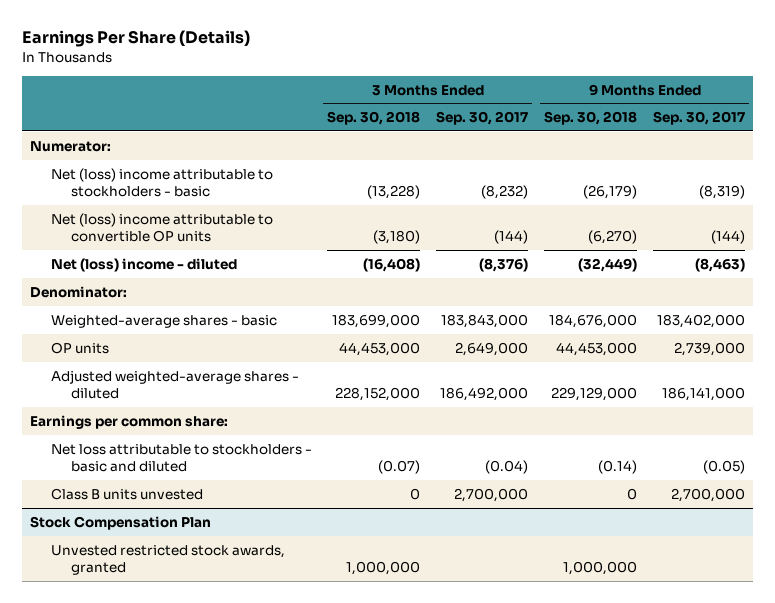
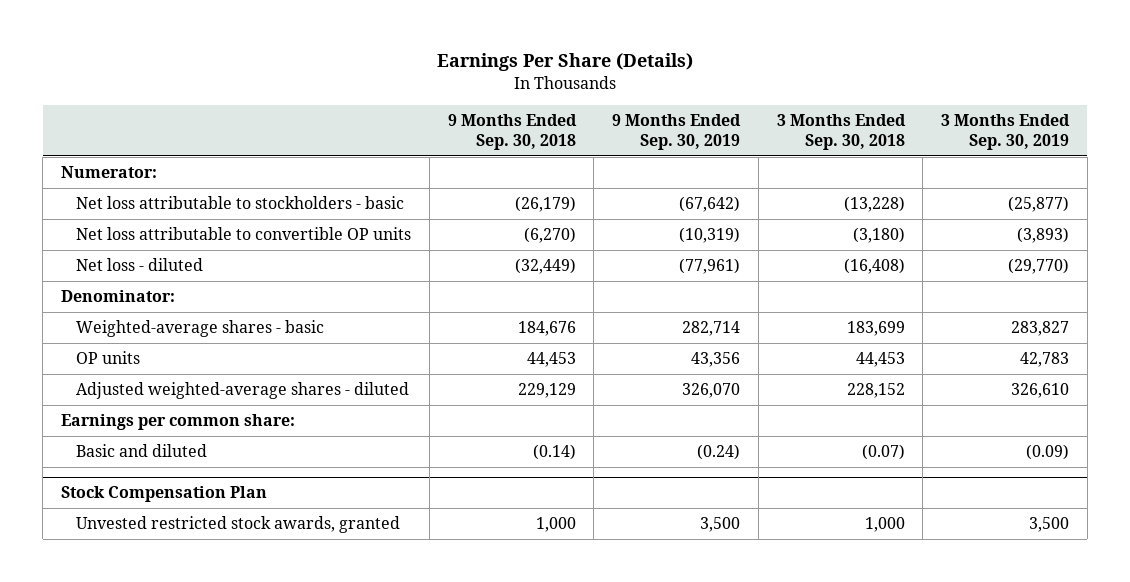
- | 3 Months Ended Sep. 30, 2018 | 3 Months Ended Sep. 30, 2017 | 9 Months Ended Sep. 30, 2018 | 9 Months Ended Sep. 30, 2017
+ | 9 Months Ended Sep. 30, 2018 | 9 Months Ended Sep. 30, 2019 | 3 Months Ended Sep. 30, 2018 | 3 Months Ended Sep. 30, 2019
- Net (loss) income attributable to stockholders - basic | (13,228) | (8,232) | (26,179) | (8,319)
- Net (loss) income attributable to convertible OP units | (3,180) | (144) | (6,270) | (144)
- Net (loss) income - diluted | (16,408) | (8,376) | (32,449) | (8,463)
+ Net loss attributable to stockholders - basic | (26,179) | (67,642) | (13,228) | (25,877)
+ Net loss attributable to convertible OP units | (6,270) | (10,319) | (3,180) | (3,893)
+ Net loss - diluted | (32,449) | (77,961) | (16,408) | (29,770)
- Weighted-average shares - basic | 183,699,000 | 183,843,000 | 184,676,000 | 183,402,000
- OP units | 44,453,000 | 2,649,000 | 44,453,000 | 2,739,000
- Adjusted weighted-average shares - diluted | 228,152,000 | 186,492,000 | 229,129,000 | 186,141,000
+ Weighted-average shares - basic | 184,676 | 282,714 | 183,699 | 283,827
+ OP units | 44,453 | 43,356 | 44,453 | 42,783
+ Adjusted weighted-average shares - diluted | 229,129 | 326,070 | 228,152 | 326,610
- Net loss attributable to stockholders - basic and diluted | (0.07) | (0.04) | (0.14) | (0.05)
- Class B units unvested | 0 | 2,700,000 | 0 | 2,700,000
+ Basic and diluted | (0.14) | (0.24) | (0.07) | (0.09)
@ Stock Compensation Plan
- Unvested restricted stock awards, granted | 1,000,000 | | 1,000,000 |
+ Unvested restricted stock awards, granted | 1,000 | 3,500 | 1,000 | 3,500

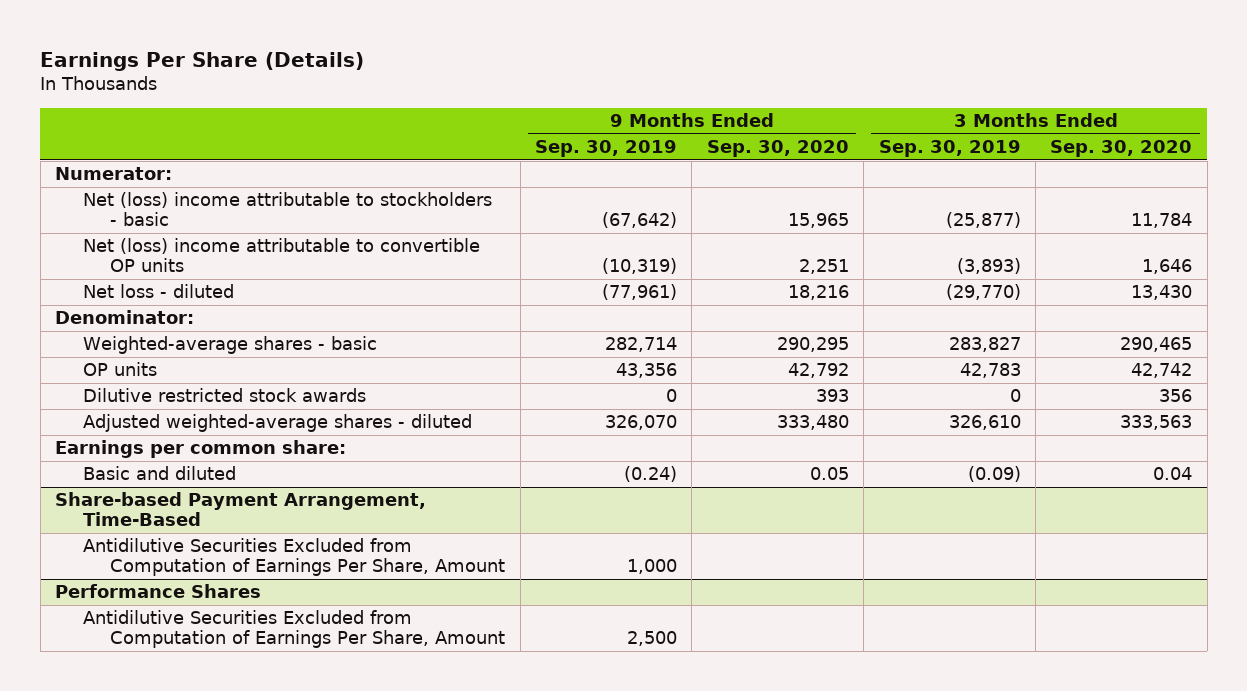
- | 9 Months Ended Sep. 30, 2018 | 9 Months Ended Sep. 30, 2019 | 3 Months Ended Sep. 30, 2018 | 3 Months Ended Sep. 30, 2019
+ | 9 Months Ended Sep. 30, 2019 | 9 Months Ended Sep. 30, 2020 | 3 Months Ended Sep. 30, 2019 | 3 Months Ended Sep. 30, 2020
- Net loss attributable to stockholders - basic | (26,179) | (67,642) | (13,228) | (25,877)
- Net loss attributable to convertible OP units | (6,270) | (10,319) | (3,180) | (3,893)
+ Net (loss) income attributable to stockholders - basic | (67,642) | 15,965 | (25,877) | 11,784
+ Net (loss) income attributable to convertible OP units | (10,319) | 2,251 | (3,893) | 1,646
+ Dilutive restricted stock awards | 0 | 393 | 0 | 356
- Stock Compensation Plan
- Unvested restricted stock awards, granted | 1,000 | 3,500 | 1,000 | 3,500
+ Share-based Payment Arrangement, Time-Based
+ Antidilutive Securities Excluded from Computation of Earnings Per Share, Amount | 1,000 | | |
+ Performance Shares
+ Antidilutive Securities Excluded from Computation of Earnings Per Share, Amount | 2,500 | | |

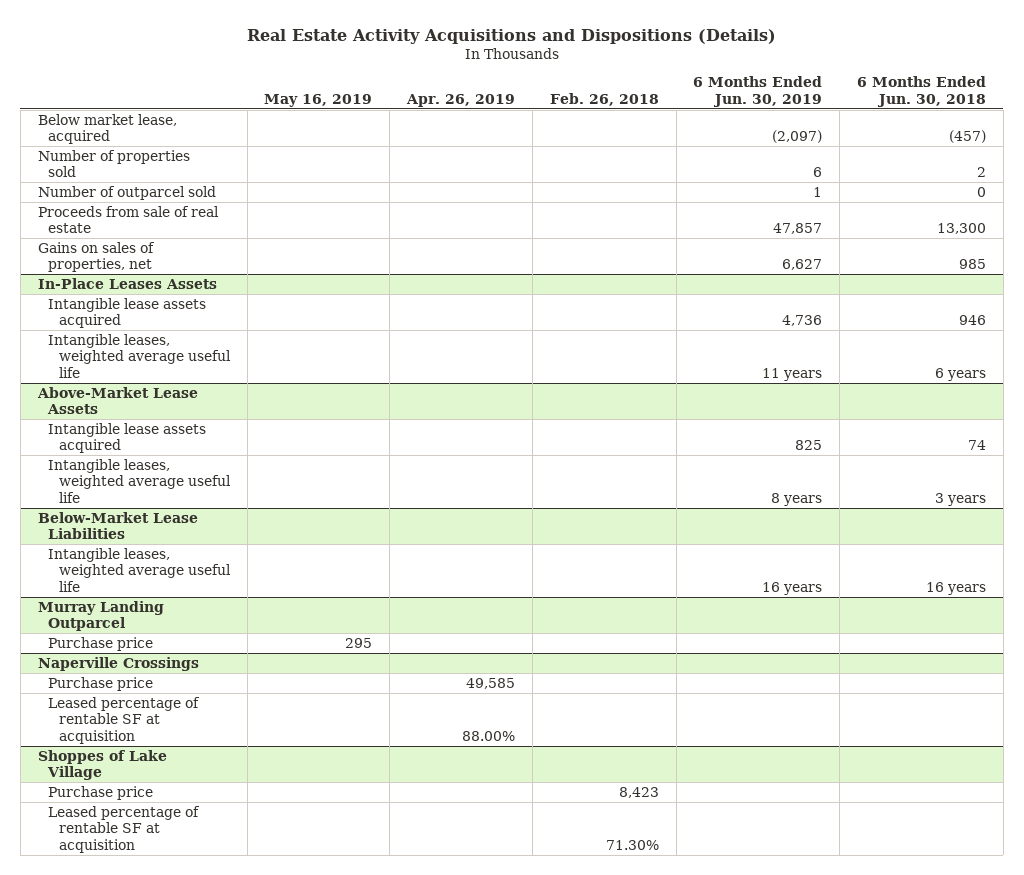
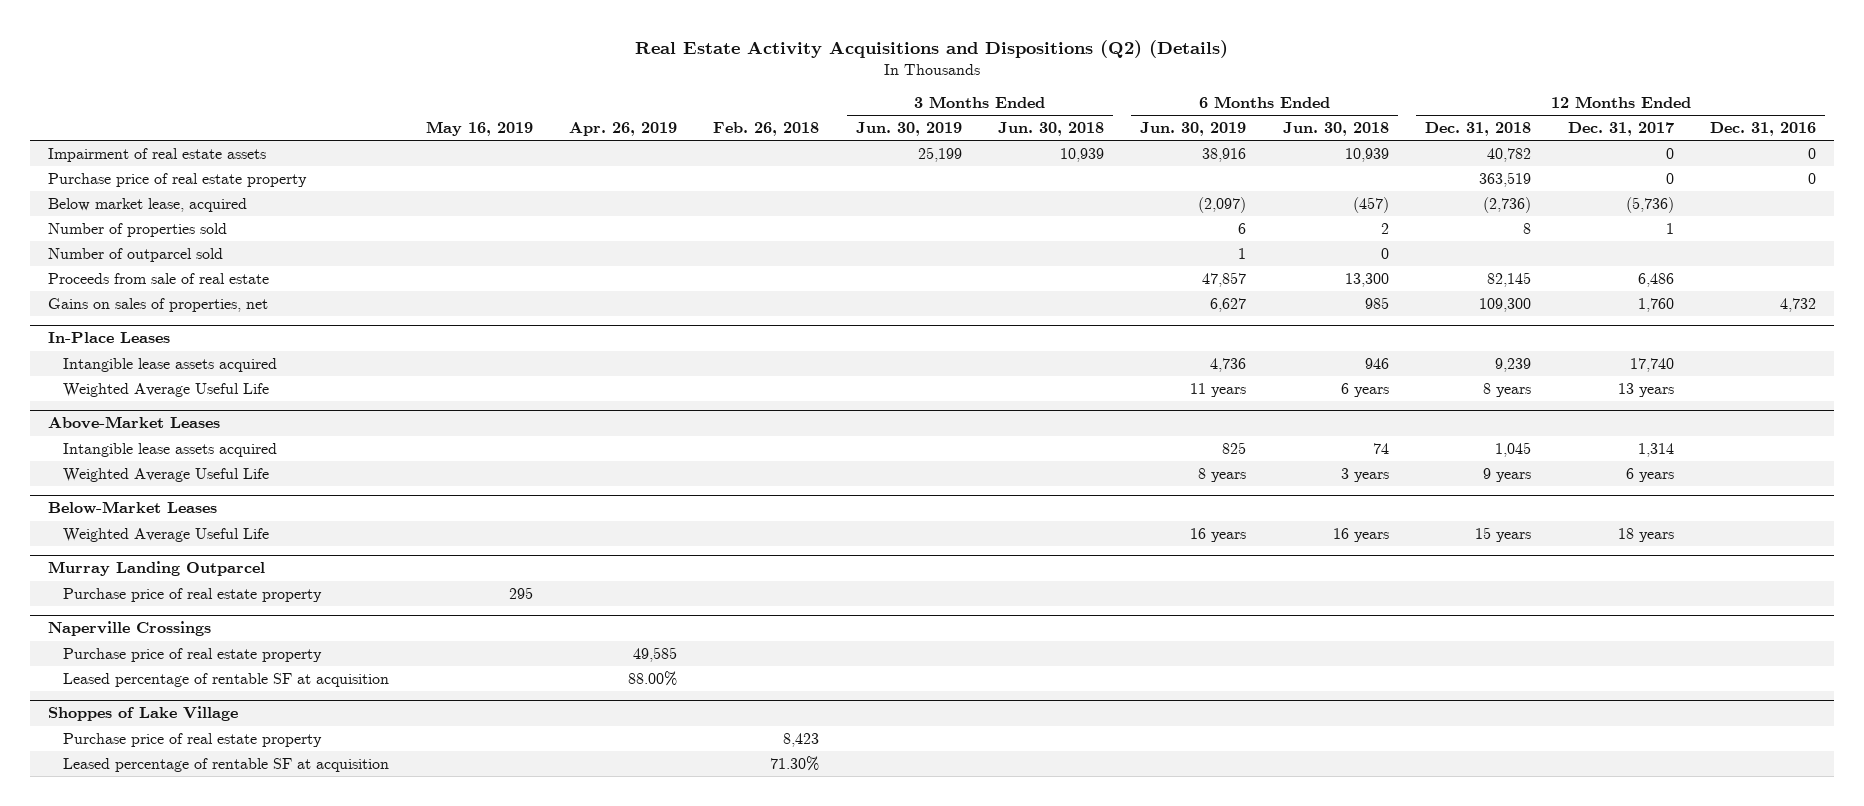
- Real Estate Activity Acquisitions and Dispositions (Details)
+ Real Estate Activity Acquisitions and Dispositions (Q2) (Details)
- | May 16, 2019 | Apr. 26, 2019 | Feb. 26, 2018 | 6 Months Ended Jun. 30, 2019 | 6 Months Ended Jun. 30, 2018
+ | May 16, 2019 | Apr. 26, 2019 | Feb. 26, 2018 | 3 Months Ended Jun. 30, 2019 | 3 Months Ended Jun. 30, 2018 | 6 Months Ended Jun. 30, 2019 | 6 Months Ended Jun. 30, 2018 | 12 Months Ended Dec. 31, 2018 | 12 Months Ended Dec. 31, 2017 | 12 Months Ended Dec. 31, 2016
+ Impairment of real estate assets | | | | 25,199 | 10,939 | 38,916 | 10,939 | 40,782 | 0 | 0
+ Purchase price of real estate property | | | | | | | | 363,519 | 0 | 0
- In-Place Leases Assets
+ In-Place Leases
- Intangible leases, weighted average useful life | | | | 11 years | 6 years
- Above-Market Lease Assets
+ Weighted Average Useful Life | | | | | | 11 years | 6 years | 8 years | 13 years |
+ Above-Market Leases
- Intangible leases, weighted average useful life | | | | 8 years | 3 years
- Below-Market Lease Liabilities
- Intangible leases, weighted average useful life | | | | 16 years | 16 years
+ Weighted Average Useful Life | | | | | | 8 years | 3 years | 9 years | 6 years |
+ Below-Market Leases
+ Weighted Average Useful Life | | | | | | 16 years | 16 years | 15 years | 18 years |
@ Murray Landing Outparcel
- Purchase price | 295 | | | |
+ Purchase price of real estate property | 295 | | | | | | | | |
@ Naperville Crossings
- Purchase price | | 49,585 | | |
+ Purchase price of real estate property | | 49,585 | | | | | | | |
@ Shoppes of Lake Village
- Purchase price | | | 8,423 | |
+ Purchase price of real estate property | | | 8,423 | | | | | | |

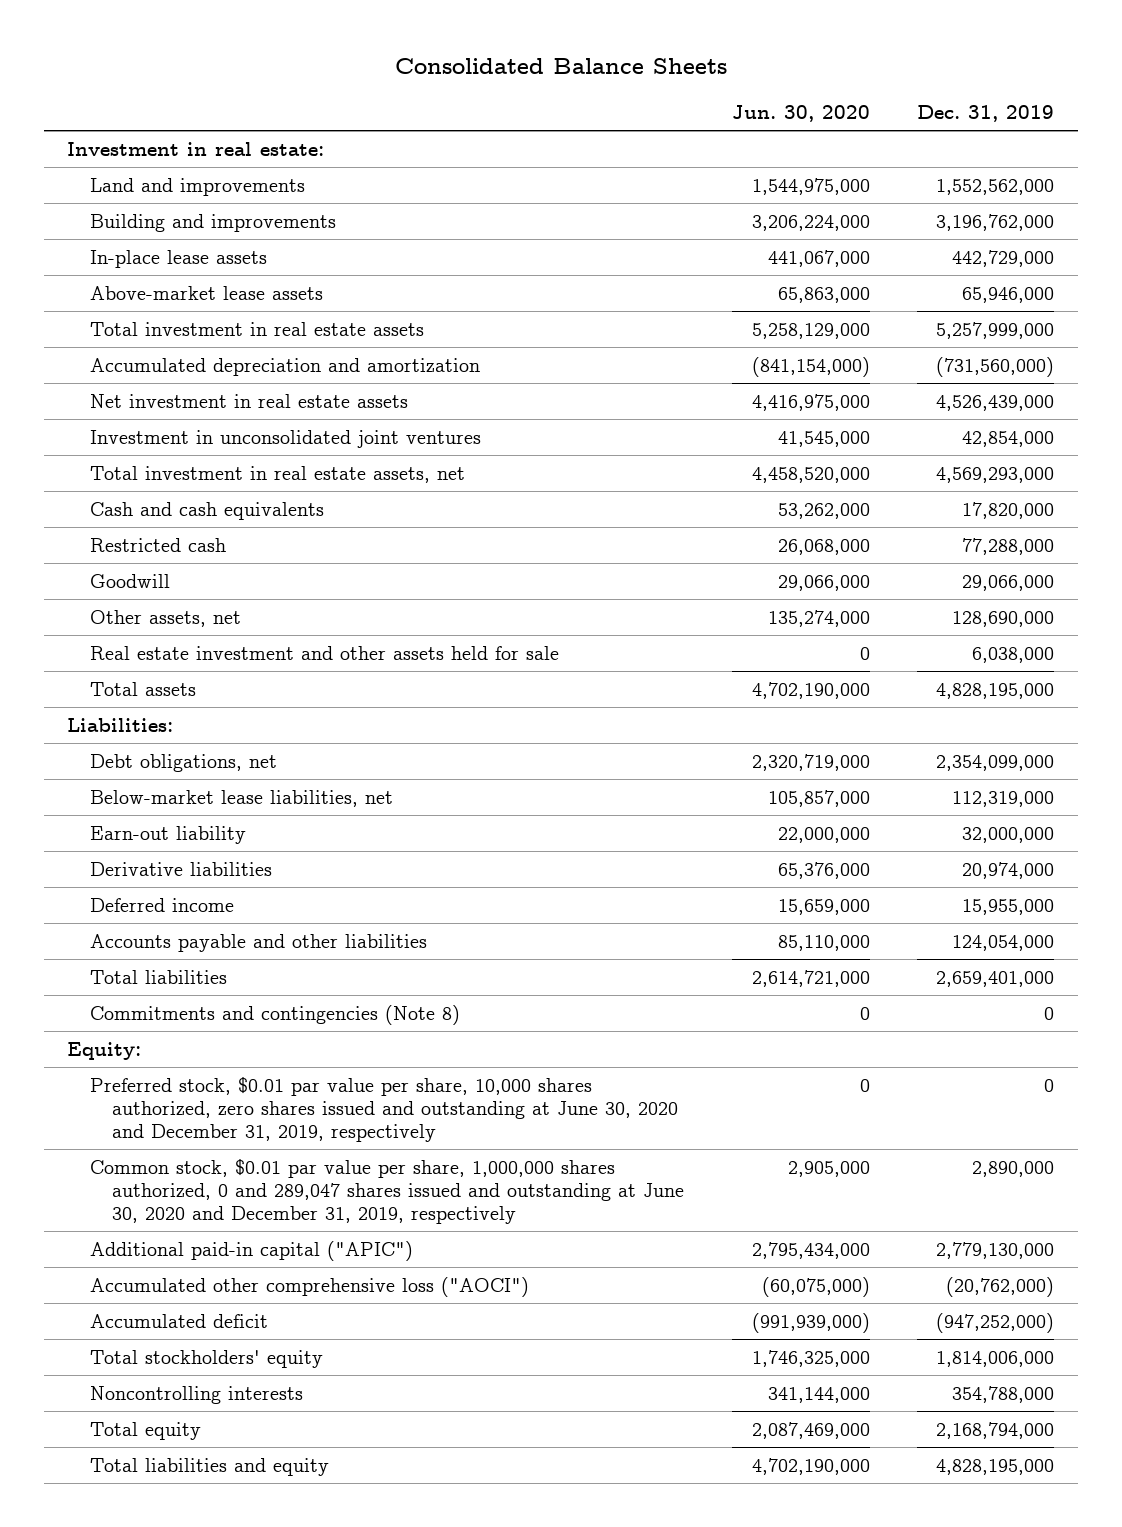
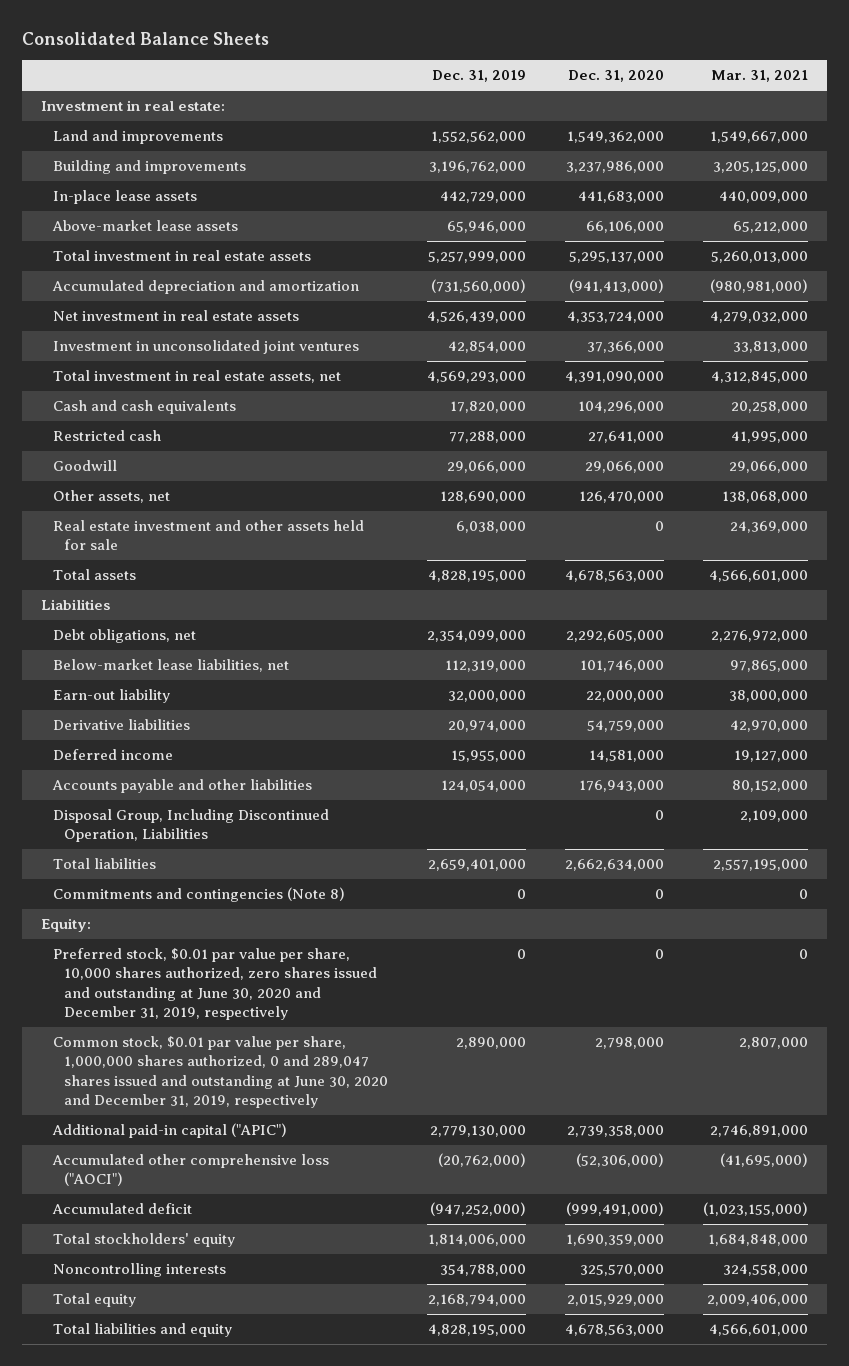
- | Jun. 30, 2020 | Dec. 31, 2019
+ | Dec. 31, 2019 | Dec. 31, 2020 | Mar. 31, 2021
- Liabilities:
+ Liabilities
+ Disposal Group, Including Discontinued Operation, Liabilities | | 0 | 2,109,000

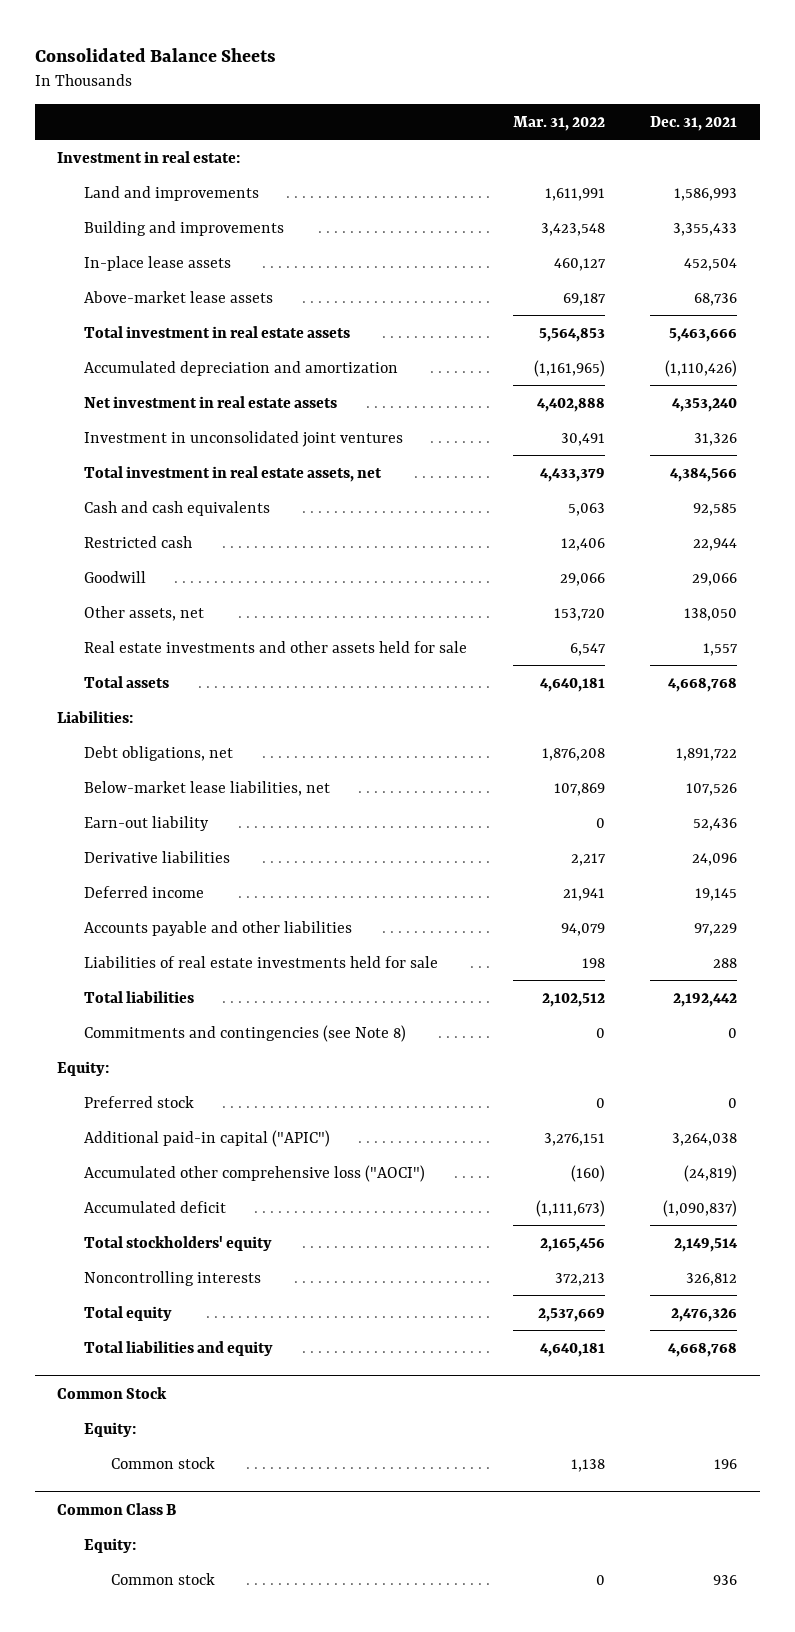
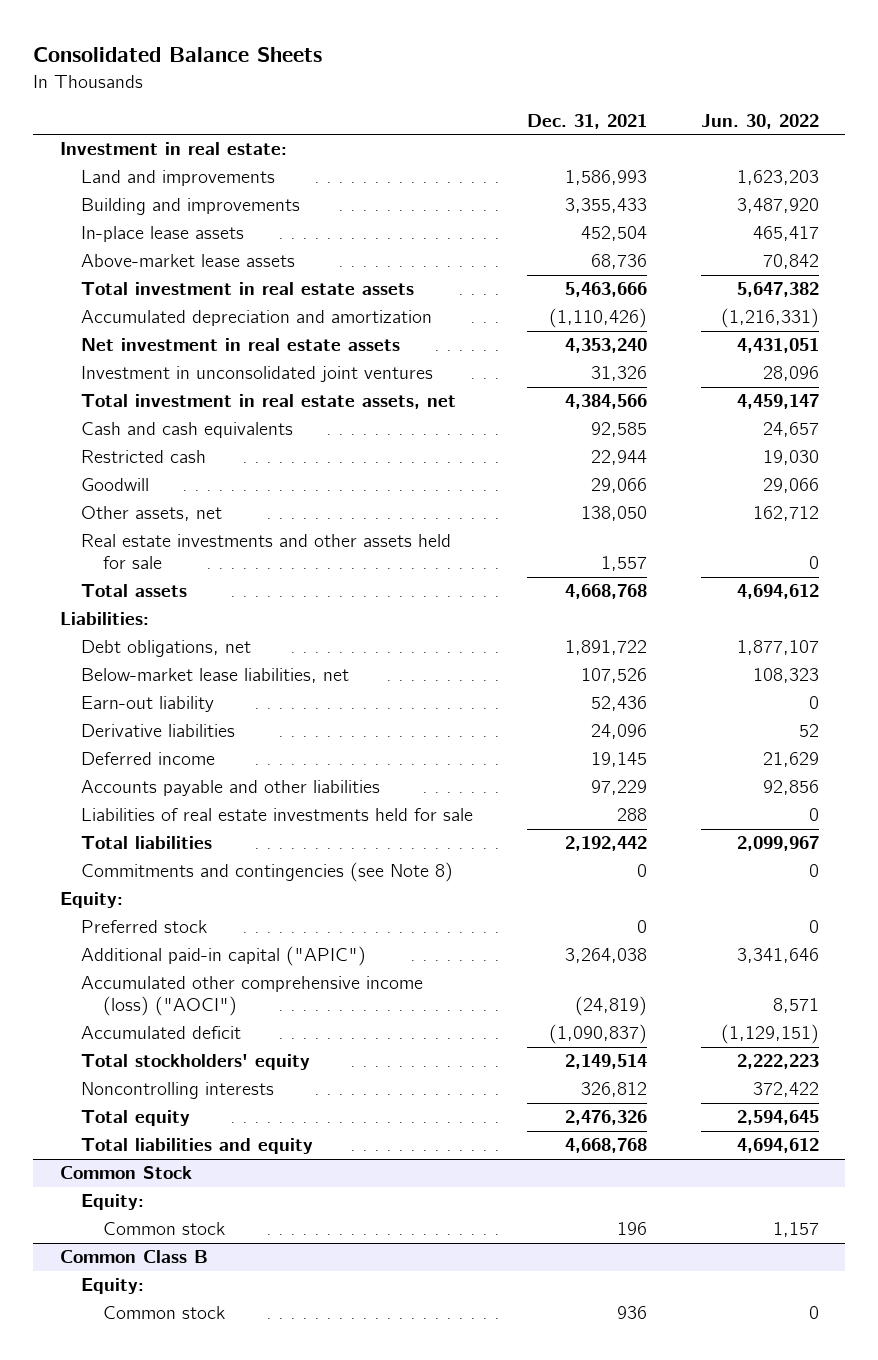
- | Mar. 31, 2022 | Dec. 31, 2021
+ | Dec. 31, 2021 | Jun. 30, 2022
- Accumulated other comprehensive loss ("AOCI") | (160) | (24,819)
+ Accumulated other comprehensive income (loss) ("AOCI") | (24,819) | 8,571

